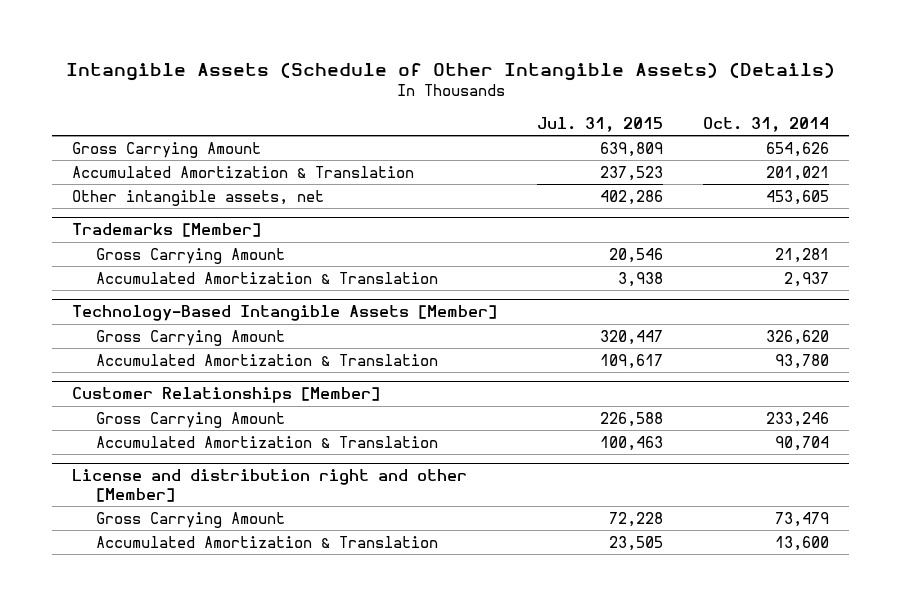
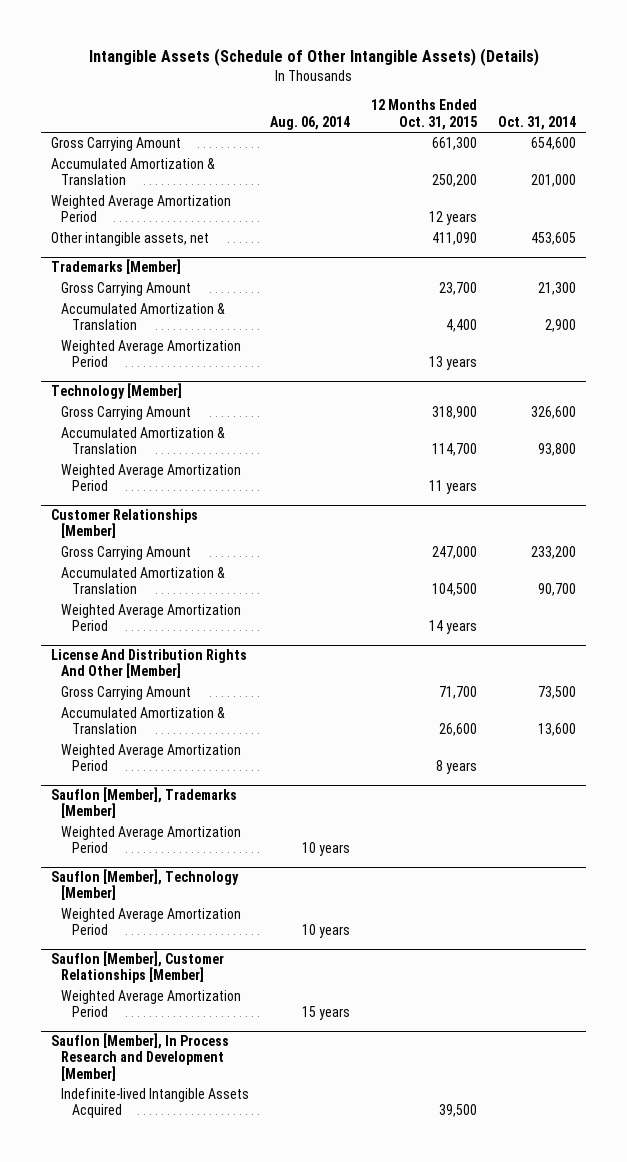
- | Jul. 31, 2015 | Oct. 31, 2014
+ | Aug. 06, 2014 | 12 Months Ended Oct. 31, 2015 | Oct. 31, 2014
- Gross Carrying Amount | 639,809 | 654,626
- Accumulated Amortization & Translation | 237,523 | 201,021
+ Gross Carrying Amount | | 661,300 | 654,600
+ Accumulated Amortization & Translation | | 250,200 | 201,000
+ Weighted Average Amortization Period | | 12 years |
@ Trademarks [Member]
- Gross Carrying Amount | 20,546 | 21,281
- Accumulated Amortization & Translation | 3,938 | 2,937
- Technology-Based Intangible Assets [Member]
- Gross Carrying Amount | 320,447 | 326,620
- Accumulated Amortization & Translation | 109,617 | 93,780
@ Trademarks [Member]
+ Gross Carrying Amount | | 23,700 | 21,300
+ Accumulated Amortization & Translation | | 4,400 | 2,900
+ Weighted Average Amortization Period | | 13 years |
+ Technology [Member]
+ Gross Carrying Amount | | 318,900 | 326,600
+ Accumulated Amortization & Translation | | 114,700 | 93,800
+ Weighted Average Amortization Period | | 11 years |
@ Customer Relationships [Member]
- Gross Carrying Amount | 226,588 | 233,246
- Accumulated Amortization & Translation | 100,463 | 90,704
- License and distribution right and other [Member]
- Gross Carrying Amount | 72,228 | 73,479
@ Customer Relationships [Member]
+ Gross Carrying Amount | | 247,000 | 233,200
+ Accumulated Amortization & Translation | | 104,500 | 90,700
+ Weighted Average Amortization Period | | 14 years |
+ License And Distribution Rights And Other [Member]
+ Gross Carrying Amount | | 71,700 | 73,500
+ Weighted Average Amortization Period | | 8 years |
+ Sauflon [Member], Trademarks [Member]
+ Weighted Average Amortization Period | 10 years | |
+ Sauflon [Member], Technology [Member]
+ Weighted Average Amortization Period | 10 years | |
+ Sauflon [Member], Customer Relationships [Member]
+ Weighted Average Amortization Period | 15 years | |
+ Sauflon [Member], In Process Research and Development [Member]
+ Indefinite-lived Intangible Assets Acquired | | 39,500 |

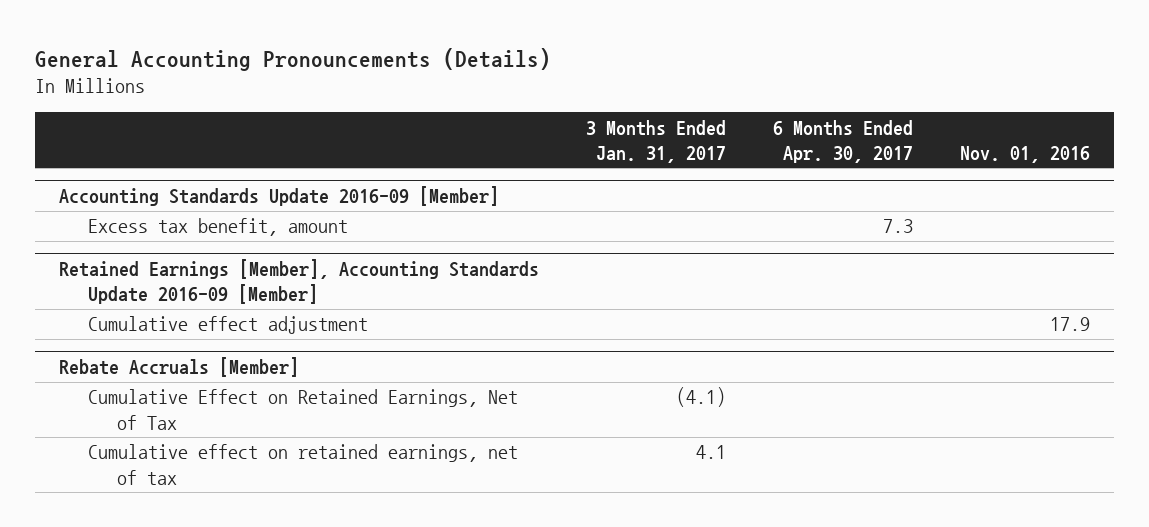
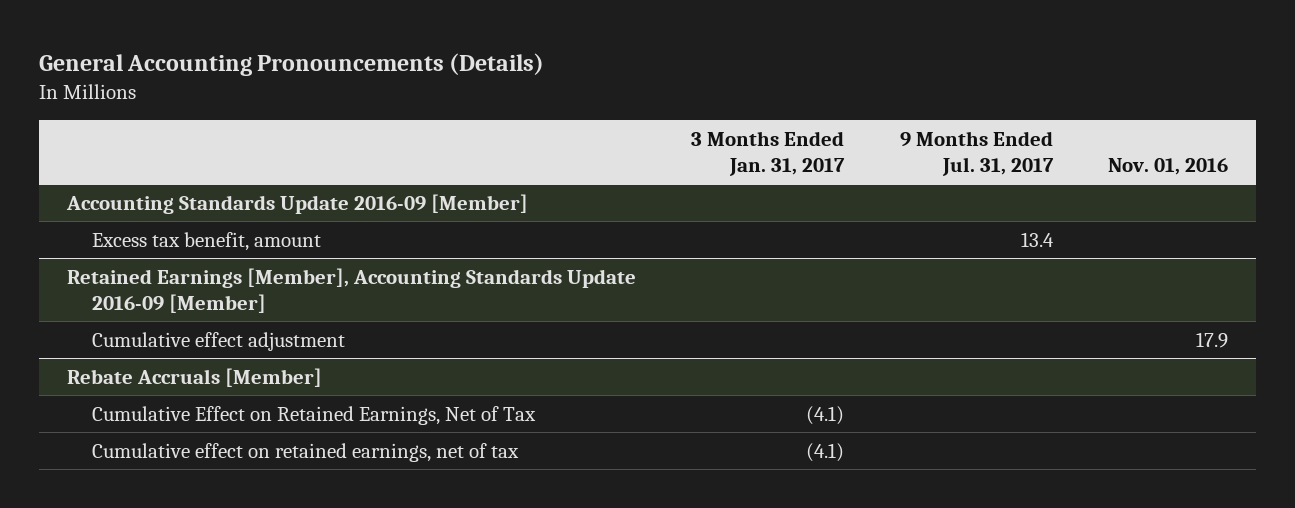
- | 3 Months Ended Jan. 31, 2017 | 6 Months Ended Apr. 30, 2017 | Nov. 01, 2016
+ | 3 Months Ended Jan. 31, 2017 | 9 Months Ended Jul. 31, 2017 | Nov. 01, 2016
@ Rebate Accruals [Member]
- Cumulative effect on retained earnings, net of tax | 4.1 | |
+ Cumulative effect on retained earnings, net of tax | (4.1) | |

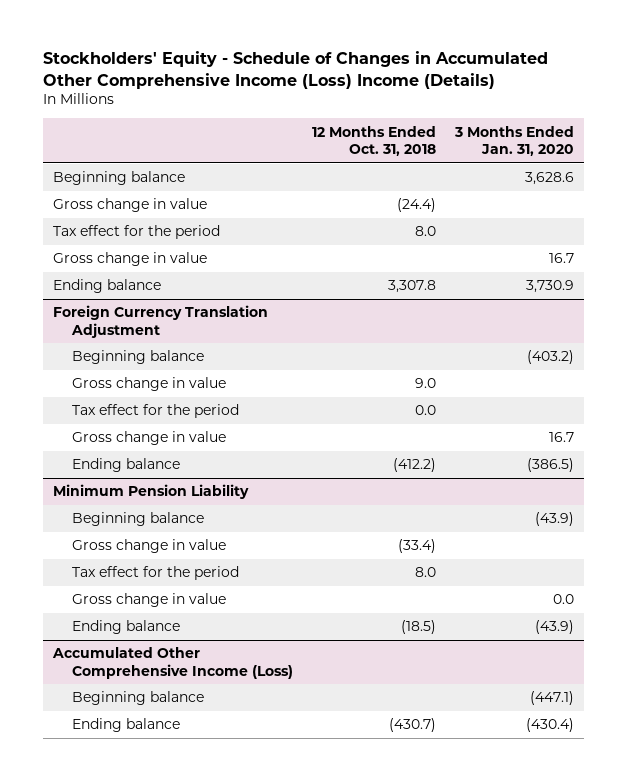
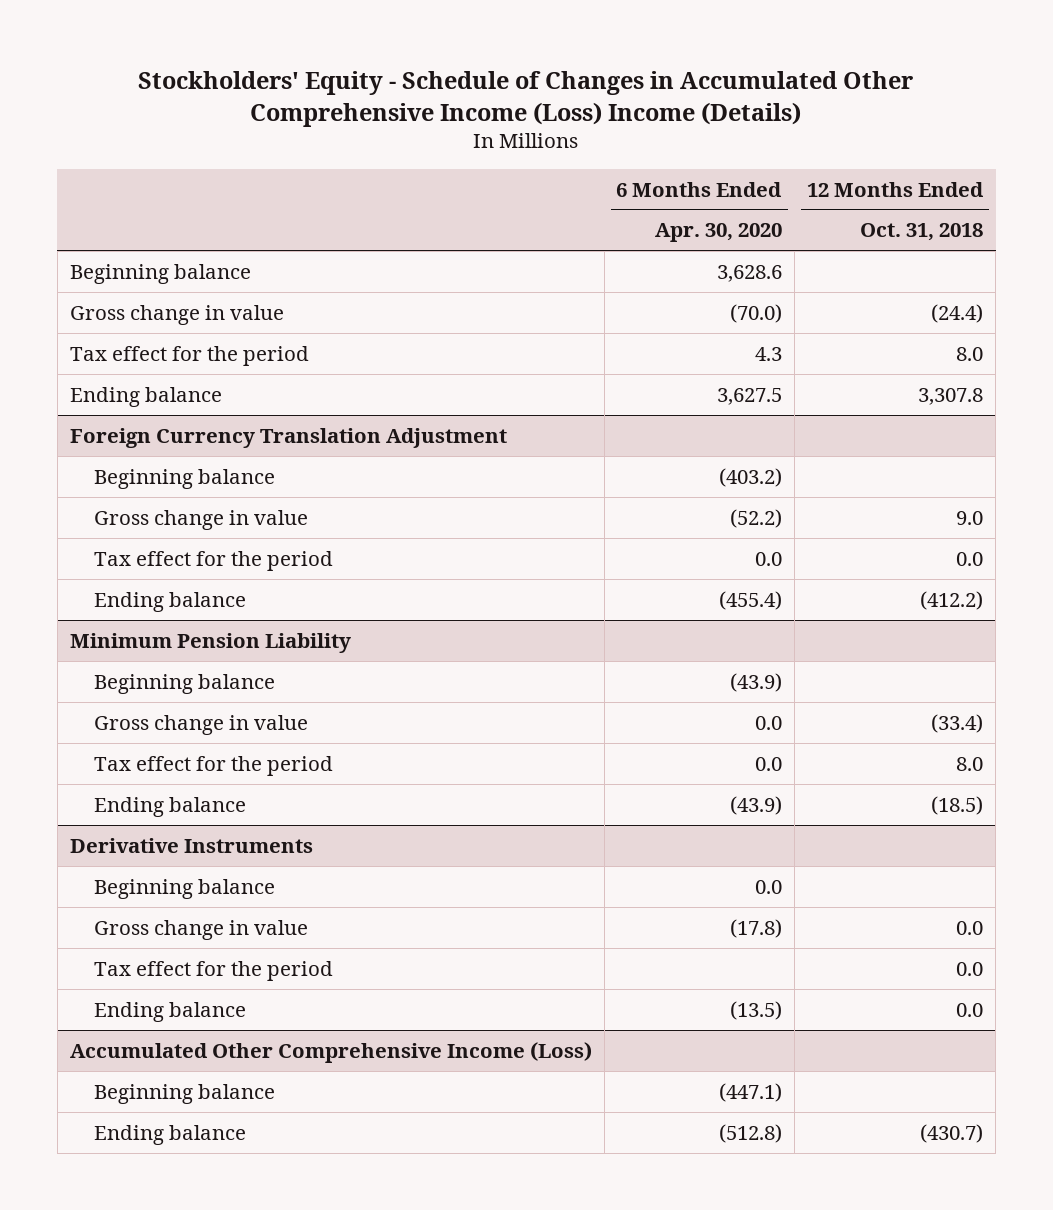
- | 12 Months Ended Oct. 31, 2018 | 3 Months Ended Jan. 31, 2020
+ | 6 Months Ended Apr. 30, 2020 | 12 Months Ended Oct. 31, 2018
- Gross change in value | | 16.7
@ Foreign Currency Translation Adjustment
- Gross change in value | | 16.7
@ Minimum Pension Liability
- Gross change in value | | 0.0
+ Derivative Instruments
+ Beginning balance | 0.0 |
+ Gross change in value | (17.8) | 0.0
+ Tax effect for the period | | 0.0
+ Ending balance | (13.5) | 0.0

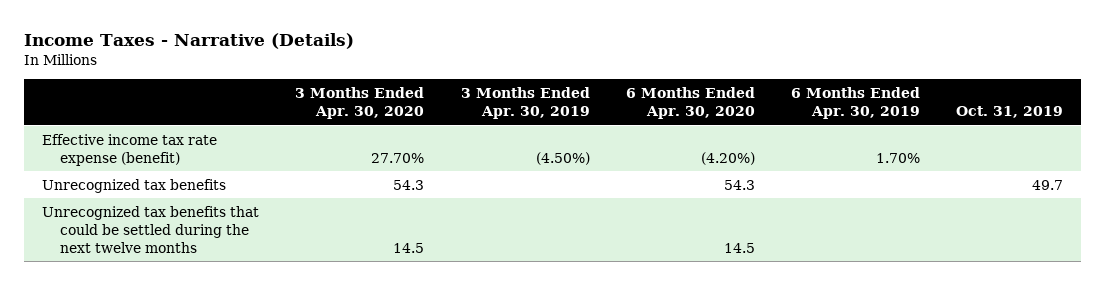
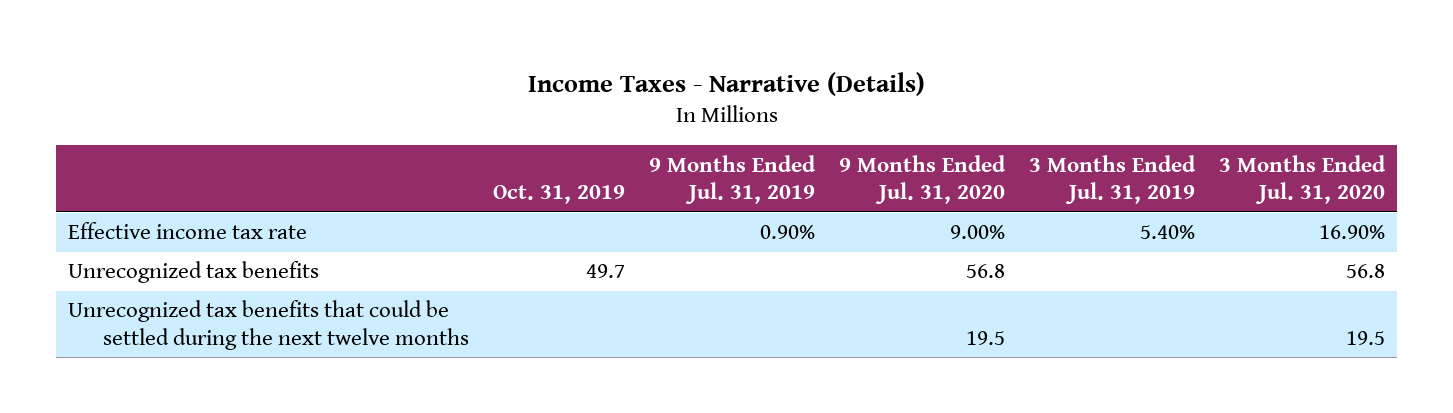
- | 3 Months Ended Apr. 30, 2020 | 3 Months Ended Apr. 30, 2019 | 6 Months Ended Apr. 30, 2020 | 6 Months Ended Apr. 30, 2019 | Oct. 31, 2019
+ | Oct. 31, 2019 | 9 Months Ended Jul. 31, 2019 | 9 Months Ended Jul. 31, 2020 | 3 Months Ended Jul. 31, 2019 | 3 Months Ended Jul. 31, 2020
- Effective income tax rate expense (benefit) | 27.70% | (4.50%) | (4.20%) | 1.70% |
+ Effective income tax rate | | 0.90% | 9.00% | 5.40% | 16.90%

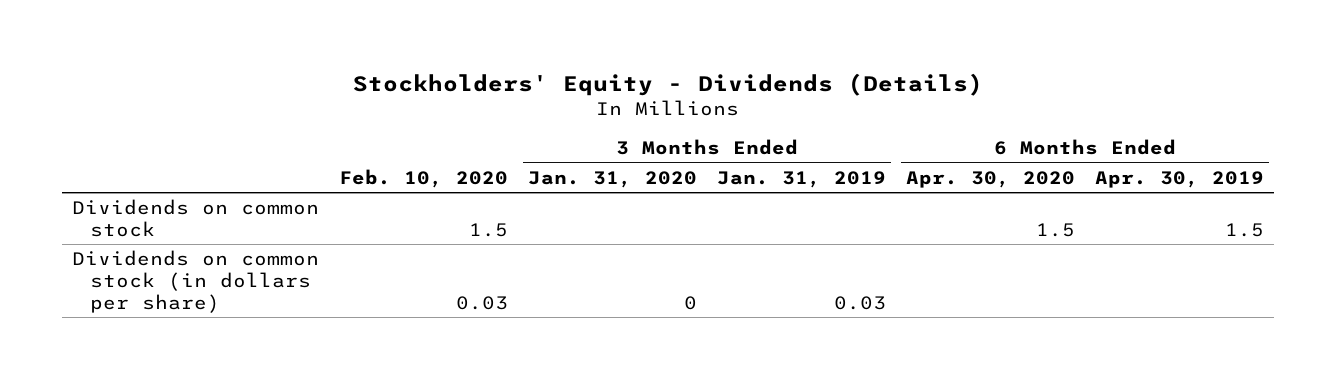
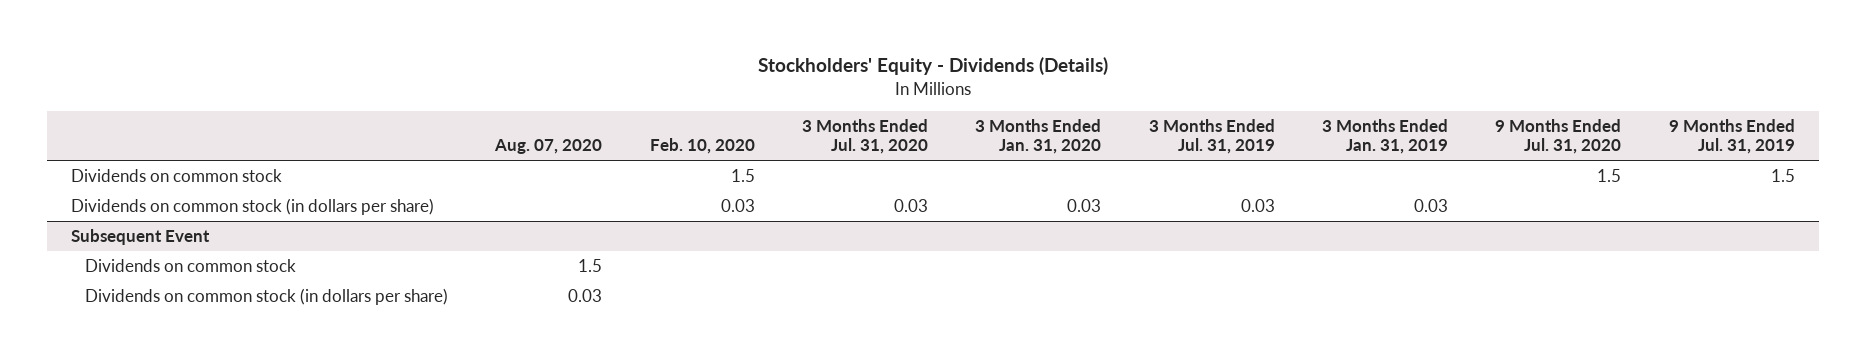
- | Feb. 10, 2020 | 3 Months Ended Jan. 31, 2020 | 3 Months Ended Jan. 31, 2019 | 6 Months Ended Apr. 30, 2020 | 6 Months Ended Apr. 30, 2019
+ | Aug. 07, 2020 | Feb. 10, 2020 | 3 Months Ended Jul. 31, 2020 | 3 Months Ended Jan. 31, 2020 | 3 Months Ended Jul. 31, 2019 | 3 Months Ended Jan. 31, 2019 | 9 Months Ended Jul. 31, 2020 | 9 Months Ended Jul. 31, 2019
- Dividends on common stock (in dollars per share) | 0.03 | 0 | 0.03 | |
+ Dividends on common stock (in dollars per share) | | 0.03 | 0.03 | 0.03 | 0.03 | 0.03 | |
+ Subsequent Event
+ Dividends on common stock | 1.5 | | | | | | |
+ Dividends on common stock (in dollars per share) | 0.03 | | | | | | |

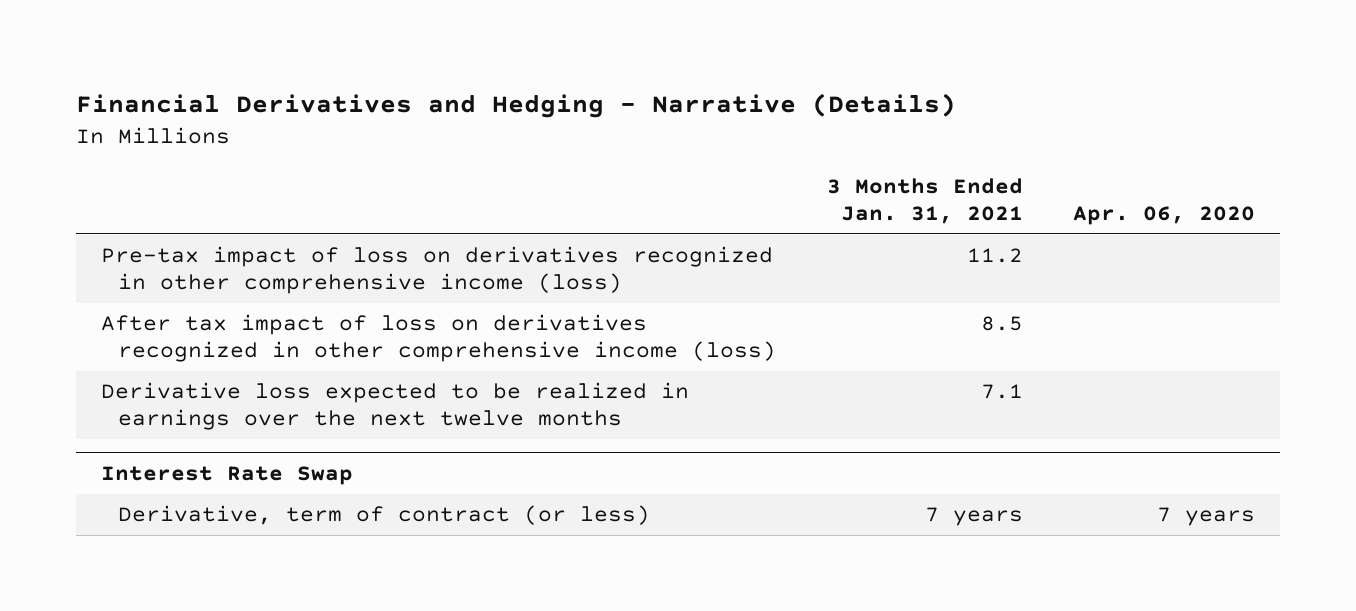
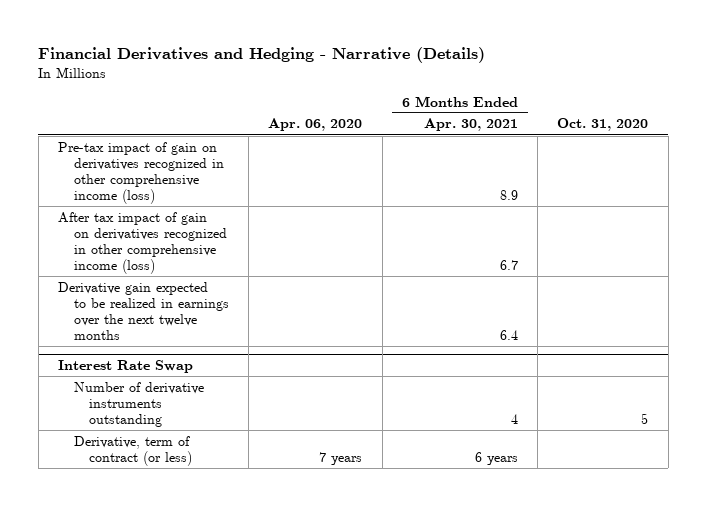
- | 3 Months Ended Jan. 31, 2021 | Apr. 06, 2020
+ | Apr. 06, 2020 | 6 Months Ended Apr. 30, 2021 | Oct. 31, 2020
- Pre-tax impact of loss on derivatives recognized in other comprehensive income (loss) | 11.2 |
- After tax impact of loss on derivatives recognized in other comprehensive income (loss) | 8.5 |
- Derivative loss expected to be realized in earnings over the next twelve months | 7.1 |
+ Pre-tax impact of gain on derivatives recognized in other comprehensive income (loss) | | 8.9 |
+ After tax impact of gain on derivatives recognized in other comprehensive income (loss) | | 6.7 |
+ Derivative gain expected to be realized in earnings over the next twelve months | | 6.4 |
@ Interest Rate Swap
+ Number of derivative instruments outstanding | | 4 | 5

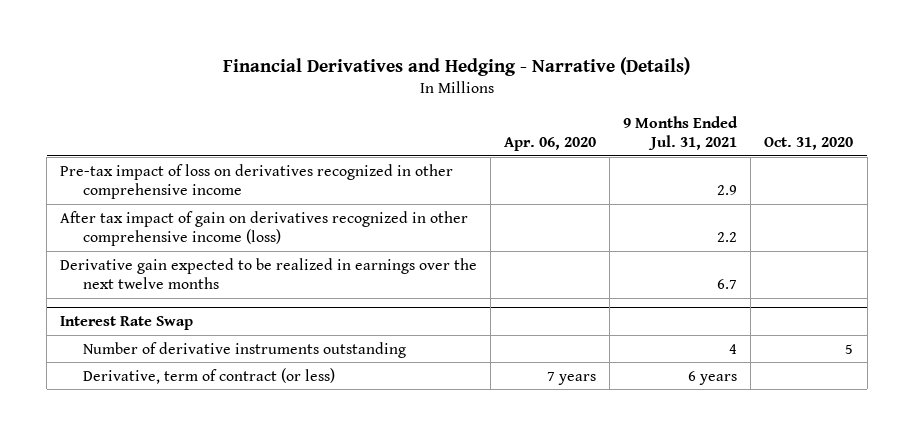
- | Apr. 06, 2020 | 6 Months Ended Apr. 30, 2021 | Oct. 31, 2020
+ | Apr. 06, 2020 | 9 Months Ended Jul. 31, 2021 | Oct. 31, 2020
- Pre-tax impact of gain on derivatives recognized in other comprehensive income (loss) | | 8.9 |
+ Pre-tax impact of loss on derivatives recognized in other comprehensive income | | 2.9 |

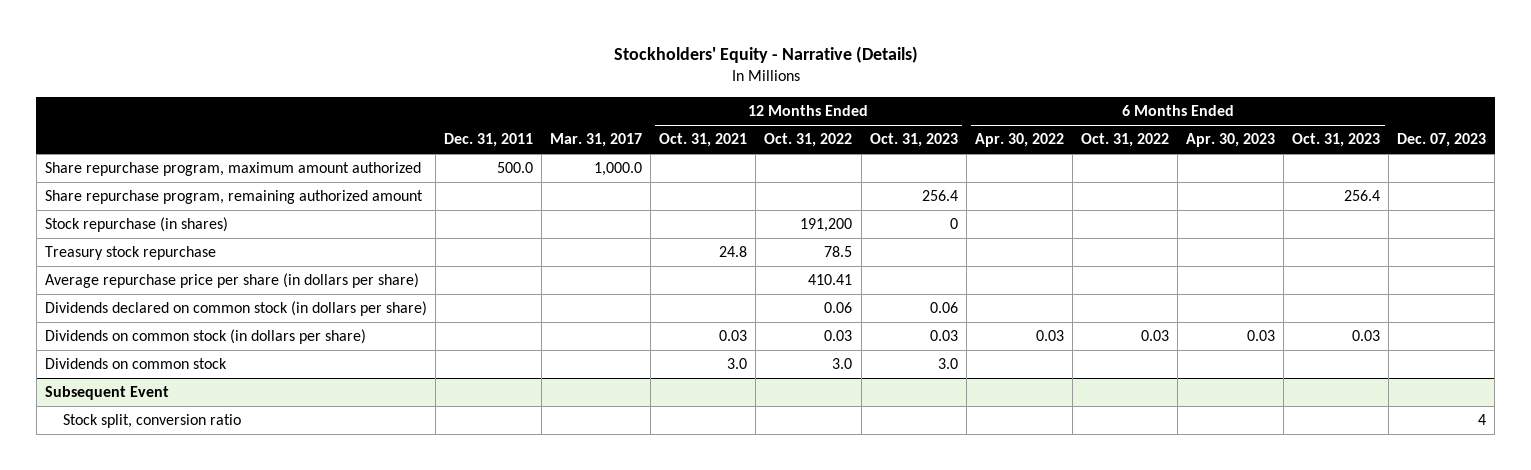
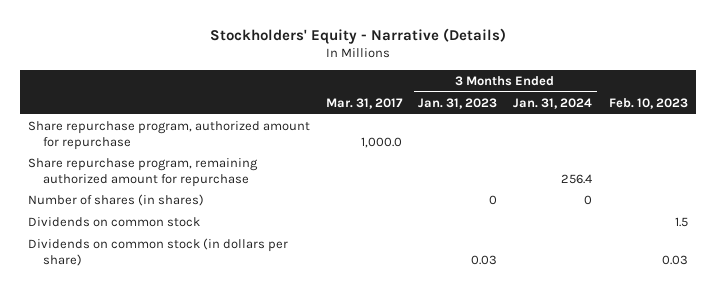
- | Dec. 31, 2011 | Mar. 31, 2017 | 12 Months Ended Oct. 31, 2021 | 12 Months Ended Oct. 31, 2022 | 12 Months Ended Oct. 31, 2023 | 6 Months Ended Apr. 30, 2022 | 6 Months Ended Oct. 31, 2022 | 6 Months Ended Apr. 30, 2023 | 6 Months Ended Oct. 31, 2023 | Dec. 07, 2023
+ | Mar. 31, 2017 | 3 Months Ended Jan. 31, 2023 | 3 Months Ended Jan. 31, 2024 | Feb. 10, 2023
- Share repurchase program, maximum amount authorized | 500.0 | 1,000.0 | | | | | | | |
- Share repurchase program, remaining authorized amount | | | | | 256.4 | | | | 256.4 |
- Stock repurchase (in shares) | | | | 191,200 | 0 | | | | |
- Treasury stock repurchase | | | 24.8 | 78.5 | | | | | |
- Average repurchase price per share (in dollars per share) | | | | 410.41 | | | | | |
- Dividends declared on common stock (in dollars per share) | | | | 0.06 | 0.06 | | | | |
+ Share repurchase program, authorized amount for repurchase | 1,000.0 | | |
+ Share repurchase program, remaining authorized amount for repurchase | | | 256.4 |
+ Number of shares (in shares) | | 0 | 0 |
- Subsequent Event
- Stock split, conversion ratio | | | | | | | | | | 4
moved down: Dividends on common stock (in dollars per share) | | 0.03 | | 0.03

